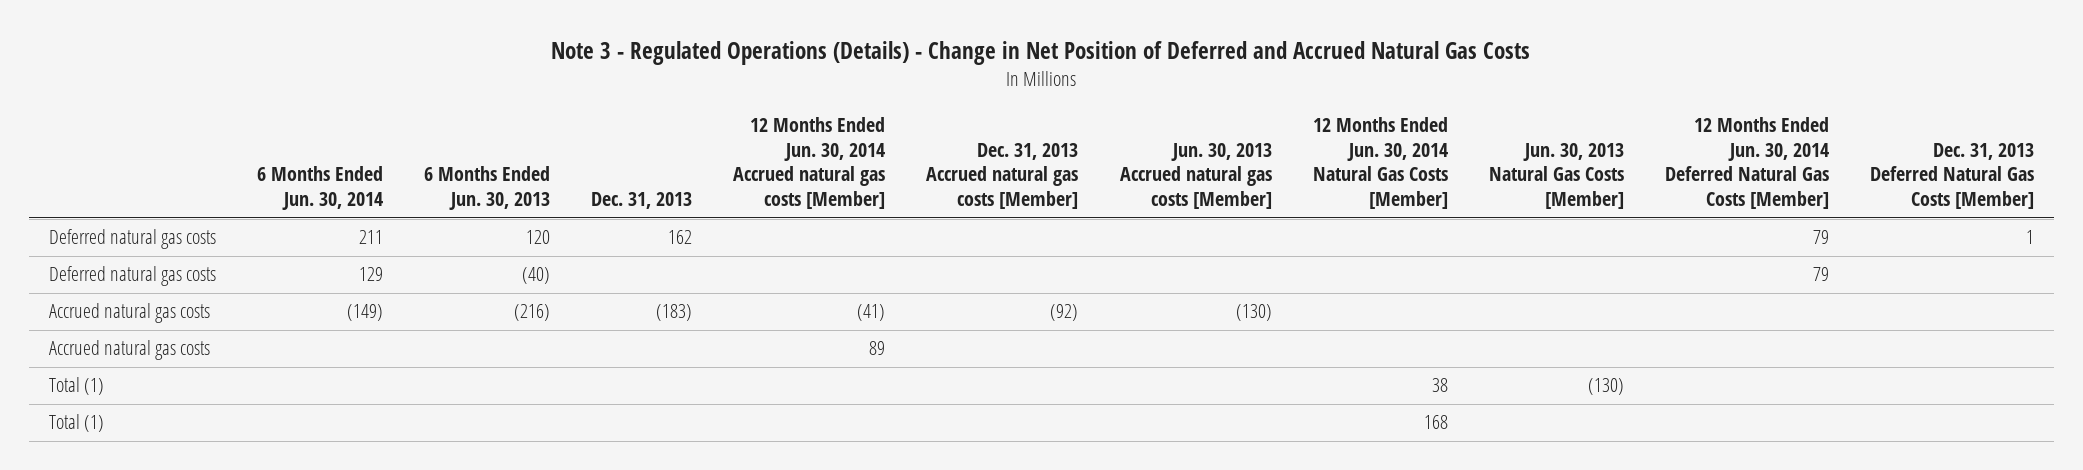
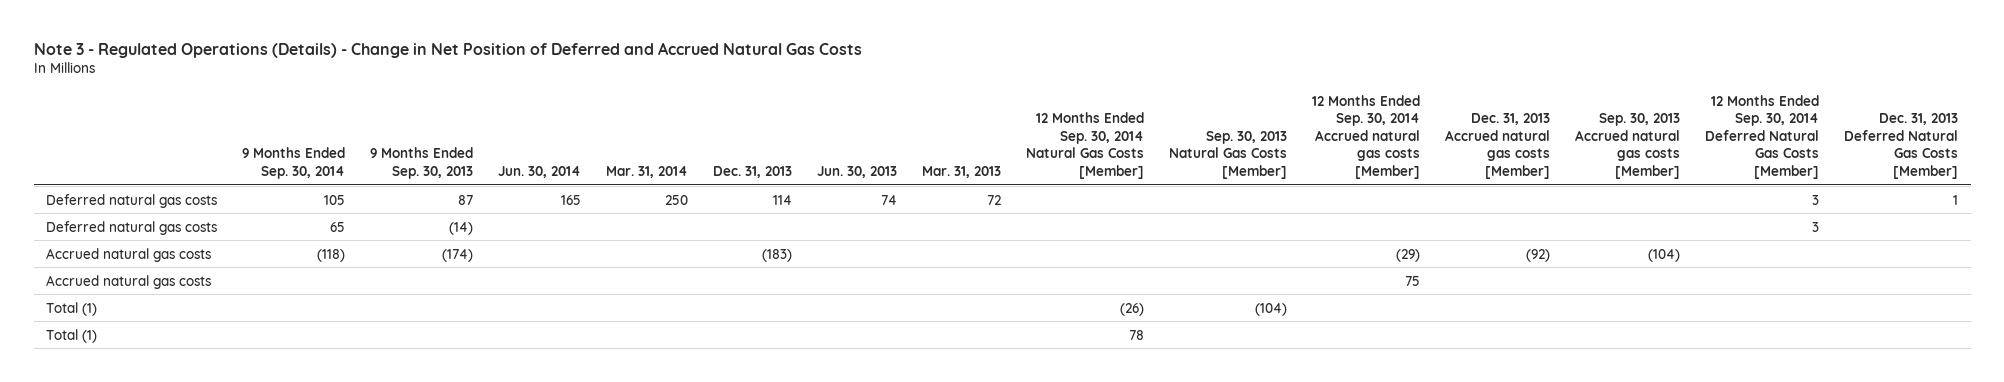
- | 6 Months Ended Jun. 30, 2014 | 6 Months Ended Jun. 30, 2013 | Dec. 31, 2013 | 12 Months Ended Jun. 30, 2014 Accrued natural gas costs [Member] | Dec. 31, 2013 Accrued natural gas costs [Member] | Jun. 30, 2013 Accrued natural gas costs [Member] | 12 Months Ended Jun. 30, 2014 Natural Gas Costs [Member] | Jun. 30, 2013 Natural Gas Costs [Member] | 12 Months Ended Jun. 30, 2014 Deferred Natural Gas Costs [Member] | Dec. 31, 2013 Deferred Natural Gas Costs [Member]
+ | 9 Months Ended Sep. 30, 2014 | 9 Months Ended Sep. 30, 2013 | Jun. 30, 2014 | Mar. 31, 2014 | Dec. 31, 2013 | Jun. 30, 2013 | Mar. 31, 2013 | 12 Months Ended Sep. 30, 2014 Natural Gas Costs [Member] | Sep. 30, 2013 Natural Gas Costs [Member] | 12 Months Ended Sep. 30, 2014 Accrued natural gas costs [Member] | Dec. 31, 2013 Accrued natural gas costs [Member] | Sep. 30, 2013 Accrued natural gas costs [Member] | 12 Months Ended Sep. 30, 2014 Deferred Natural Gas Costs [Member] | Dec. 31, 2013 Deferred Natural Gas Costs [Member]
- Deferred natural gas costs | 211 | 120 | 162 | | | | | | 79 | 1
+ Deferred natural gas costs | 105 | 87 | 165 | 250 | 114 | 74 | 72 | | | | | | 3 | 1

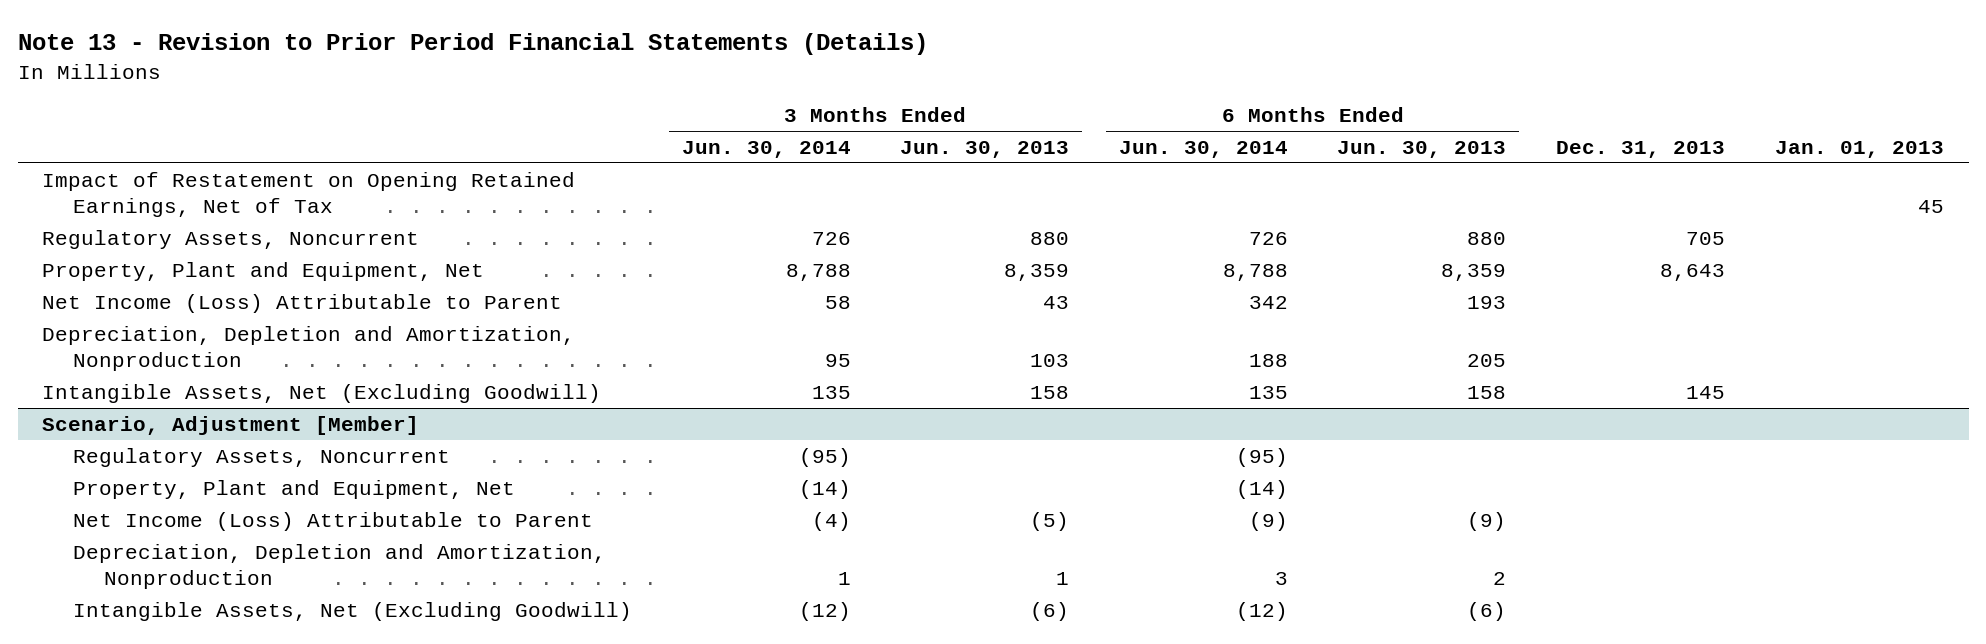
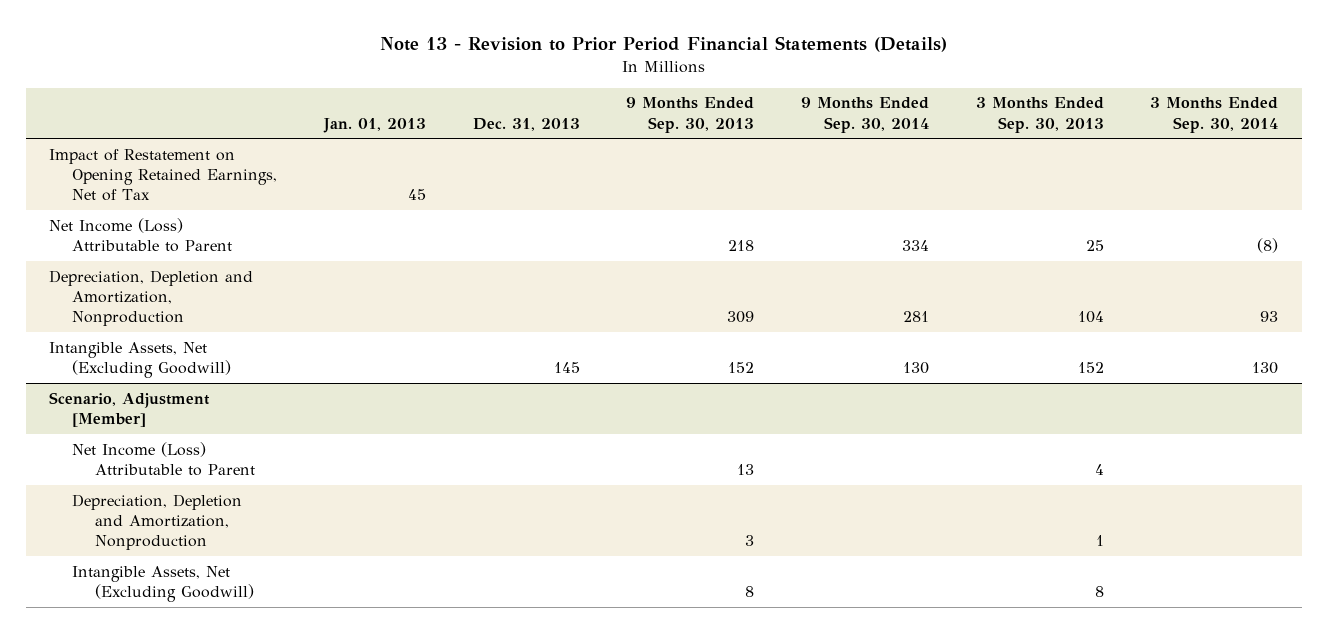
- | 3 Months Ended Jun. 30, 2014 | 3 Months Ended Jun. 30, 2013 | 6 Months Ended Jun. 30, 2014 | 6 Months Ended Jun. 30, 2013 | Dec. 31, 2013 | Jan. 01, 2013
+ | Jan. 01, 2013 | Dec. 31, 2013 | 9 Months Ended Sep. 30, 2013 | 9 Months Ended Sep. 30, 2014 | 3 Months Ended Sep. 30, 2013 | 3 Months Ended Sep. 30, 2014
- Regulatory Assets, Noncurrent | 726 | 880 | 726 | 880 | 705 |
- Property, Plant and Equipment, Net | 8,788 | 8,359 | 8,788 | 8,359 | 8,643 |
@ Scenario, Adjustment [Member]
- Regulatory Assets, Noncurrent | (95) | | (95) | | |
- Property, Plant and Equipment, Net | (14) | | (14) | | |

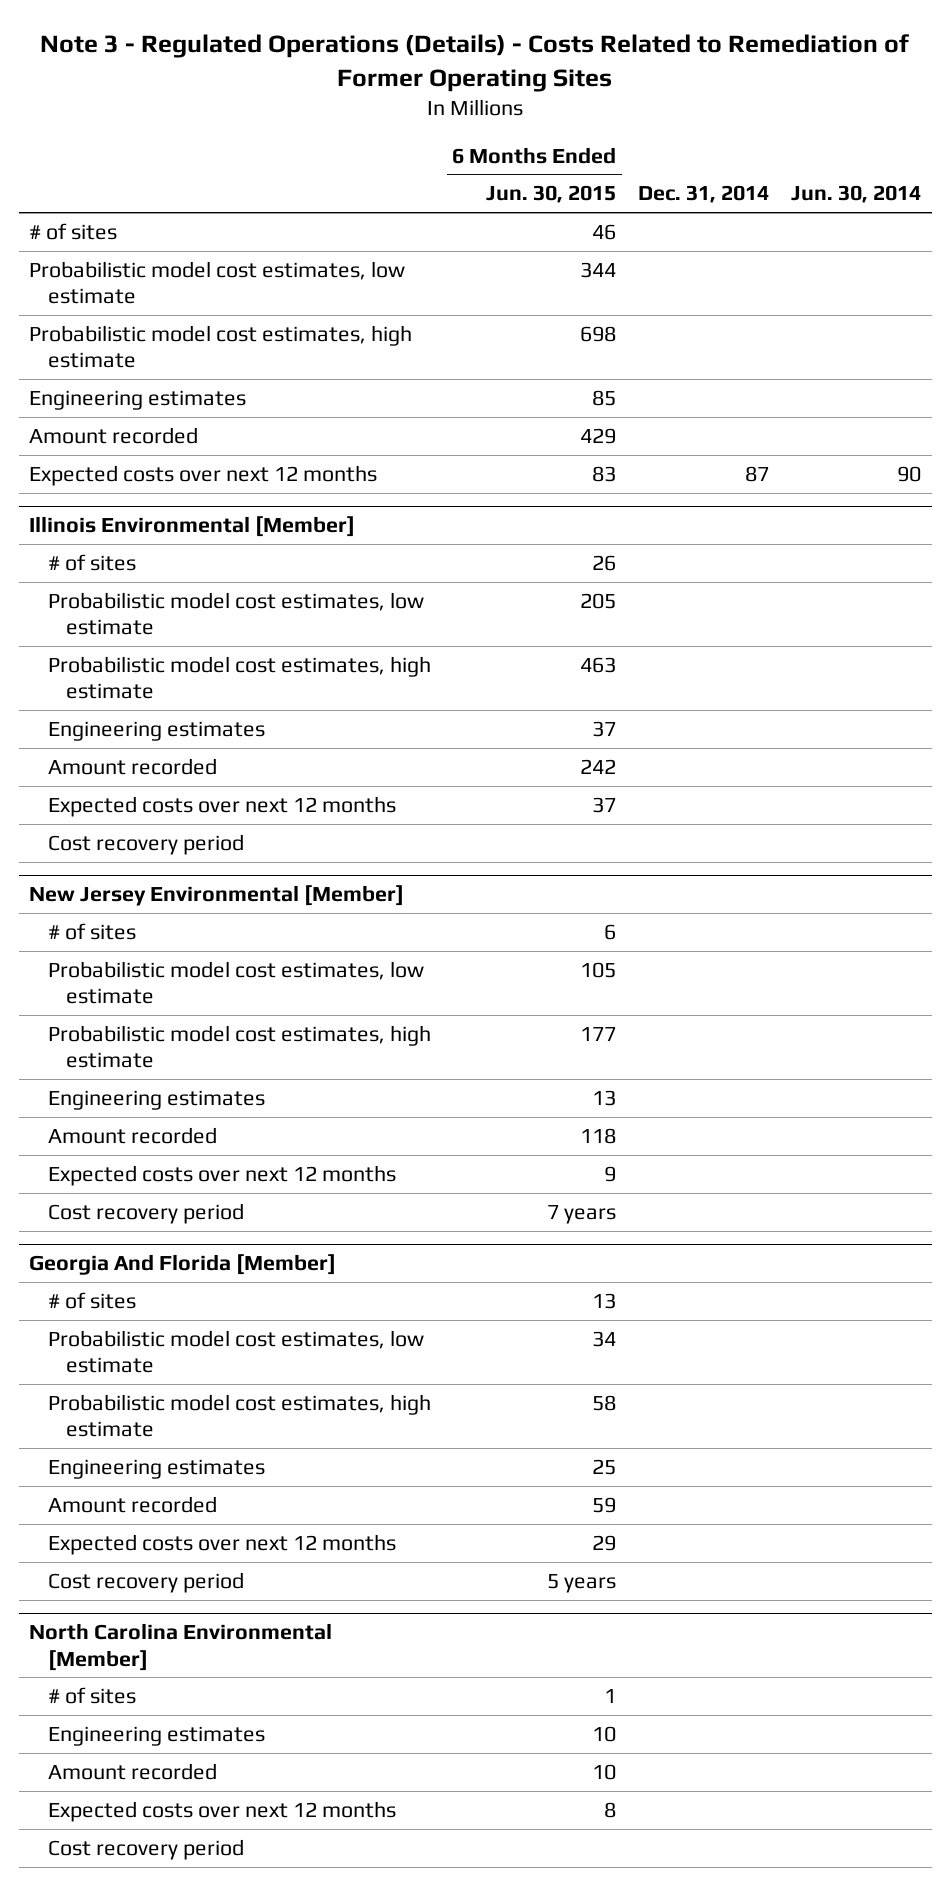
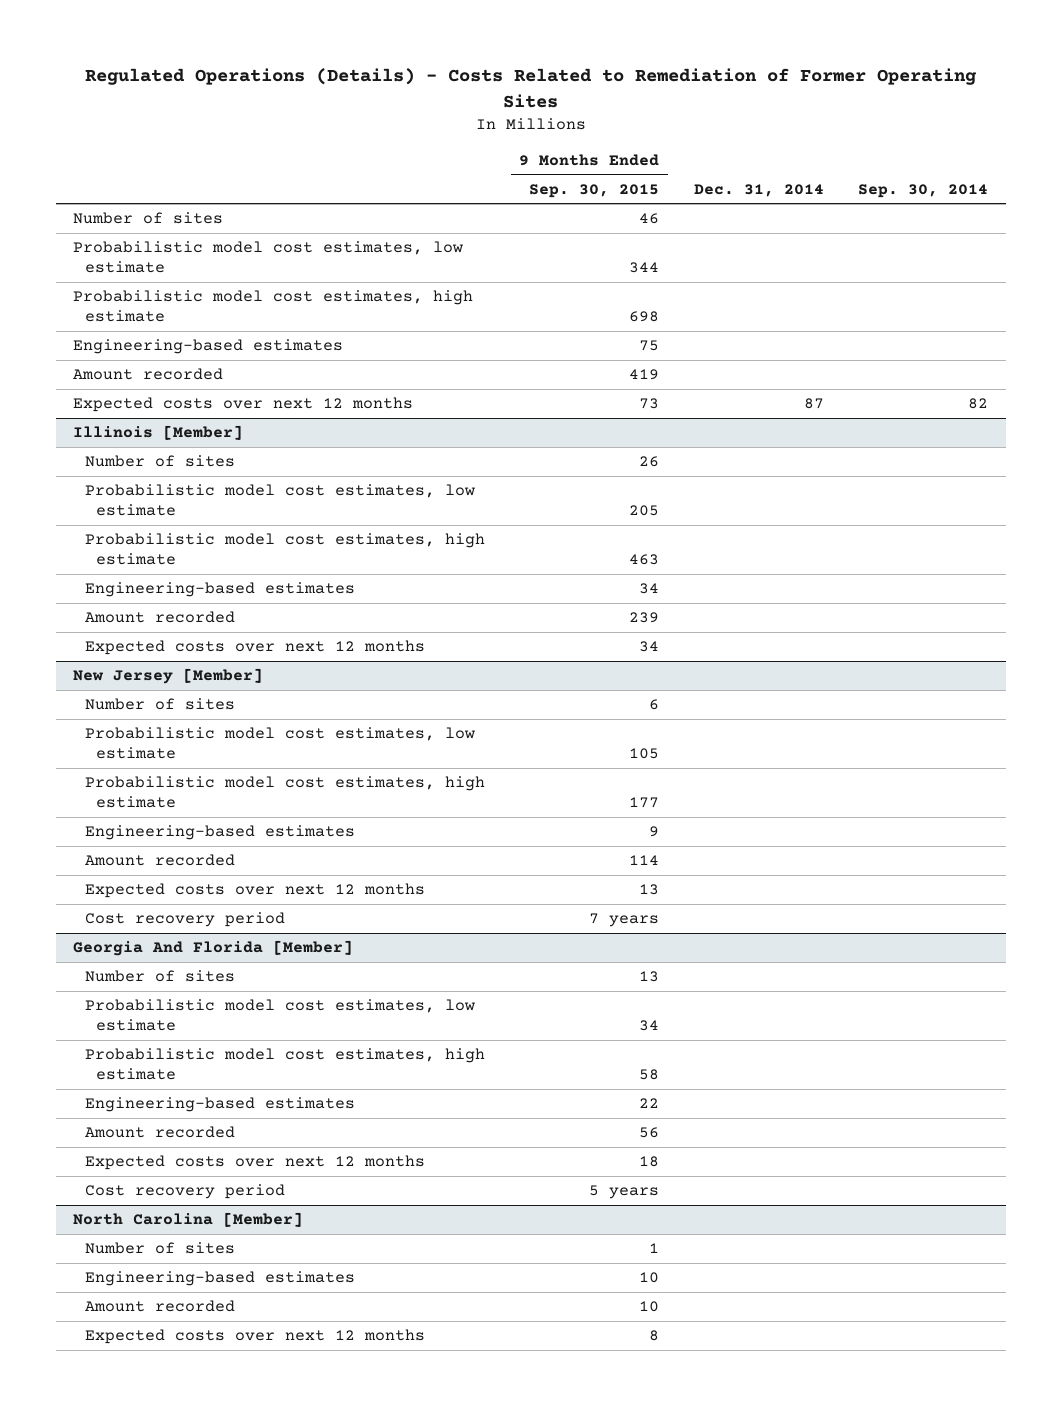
- Note 3 - Regulated Operations (Details) - Costs Related to Remediation of Former Operating Sites
+ Regulated Operations (Details) - Costs Related to Remediation of Former Operating Sites
- | 6 Months Ended Jun. 30, 2015 | Dec. 31, 2014 | Jun. 30, 2014
+ | 9 Months Ended Sep. 30, 2015 | Dec. 31, 2014 | Sep. 30, 2014
- # of sites | 46 | |
+ Number of sites | 46 | |
- Engineering estimates | 85 | |
+ Engineering-based estimates | 75 | |
- Illinois Environmental [Member]
- # of sites | 26 | |
+ Illinois [Member]
+ Number of sites | 26 | |
- Engineering estimates | 37 | |
+ Engineering-based estimates | 34 | |
- Cost recovery period
- New Jersey Environmental [Member]
- # of sites | 6 | |
+ New Jersey [Member]
+ Number of sites | 6 | |
- Engineering estimates | 13 | |
+ Engineering-based estimates | 9 | |
@ Georgia And Florida [Member]
- # of sites | 13 | |
+ Number of sites | 13 | |
- Engineering estimates | 25 | |
+ Engineering-based estimates | 22 | |
- North Carolina Environmental [Member]
- # of sites | 1 | |
- Engineering estimates | 10 | |
+ North Carolina [Member]
+ Number of sites | 1 | |
+ Engineering-based estimates | 10 | |
- Cost recovery period

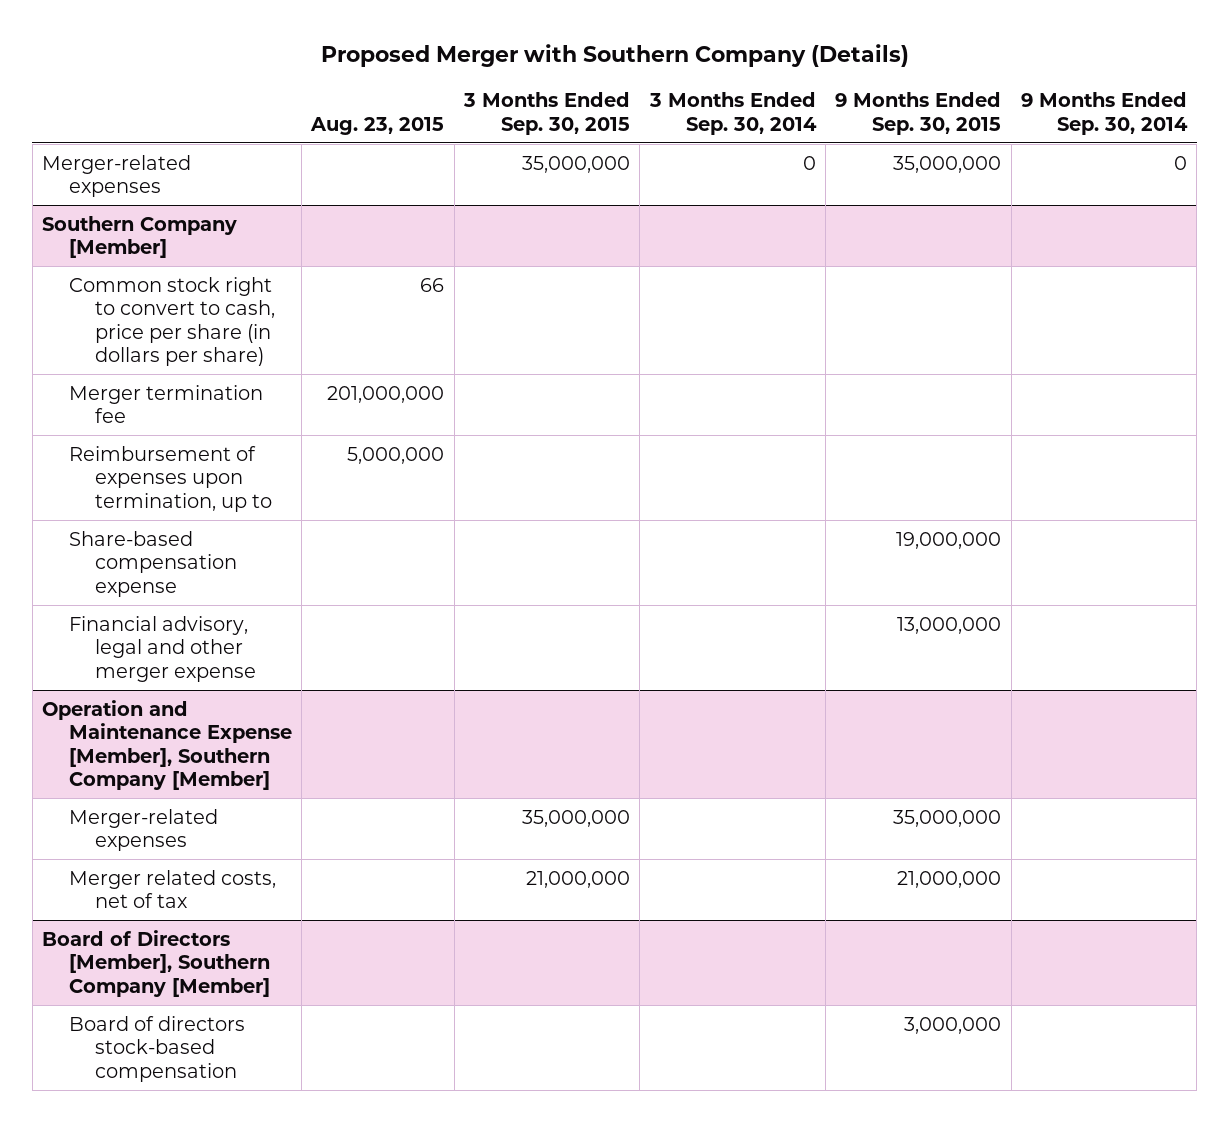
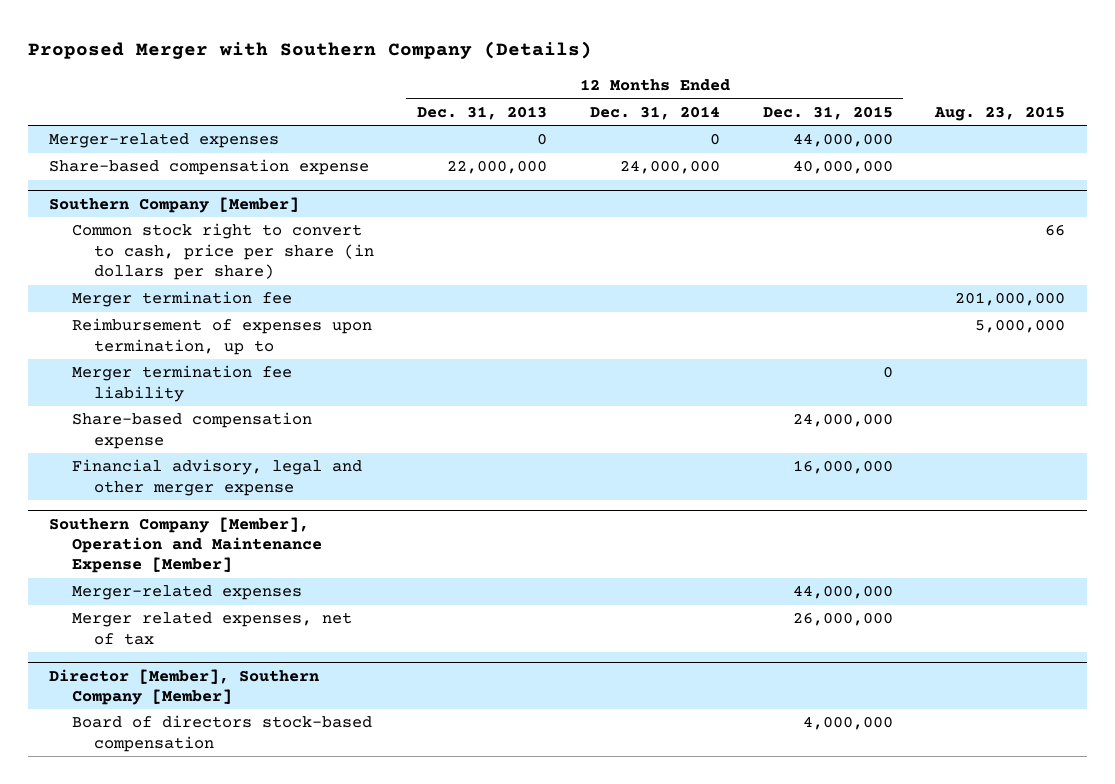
- | Aug. 23, 2015 | 3 Months Ended Sep. 30, 2015 | 3 Months Ended Sep. 30, 2014 | 9 Months Ended Sep. 30, 2015 | 9 Months Ended Sep. 30, 2014
+ | 12 Months Ended Dec. 31, 2013 | 12 Months Ended Dec. 31, 2014 | 12 Months Ended Dec. 31, 2015 | Aug. 23, 2015
+ Share-based compensation expense | 22,000,000 | 24,000,000 | 40,000,000 |
@ Southern Company [Member]
+ Merger termination fee liability | | | 0 |
- Operation and Maintenance Expense [Member], Southern Company [Member]
+ Southern Company [Member], Operation and Maintenance Expense [Member]
- Merger related costs, net of tax | | 21,000,000 | | 21,000,000 |
- Board of Directors [Member], Southern Company [Member]
+ Merger related expenses, net of tax | | | 26,000,000 |
+ Director [Member], Southern Company [Member]

